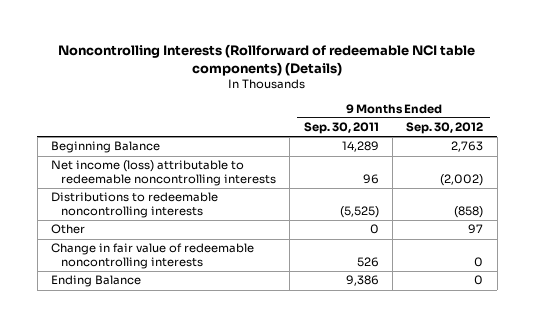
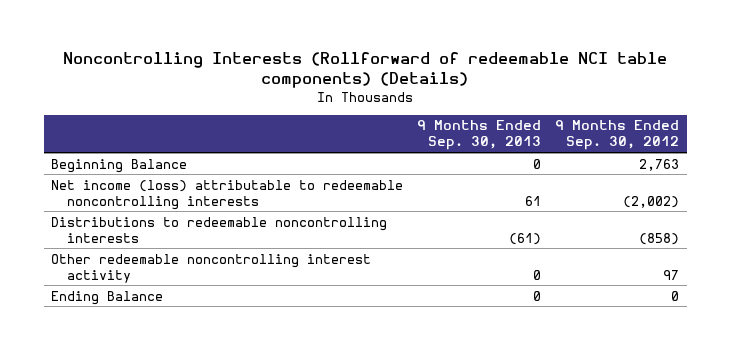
- | 9 Months Ended Sep. 30, 2011 | 9 Months Ended Sep. 30, 2012
+ | 9 Months Ended Sep. 30, 2013 | 9 Months Ended Sep. 30, 2012
- Other | 0 | 97
- Change in fair value of redeemable noncontrolling interests | 526 | 0
+ Other redeemable noncontrolling interest activity | 0 | 97

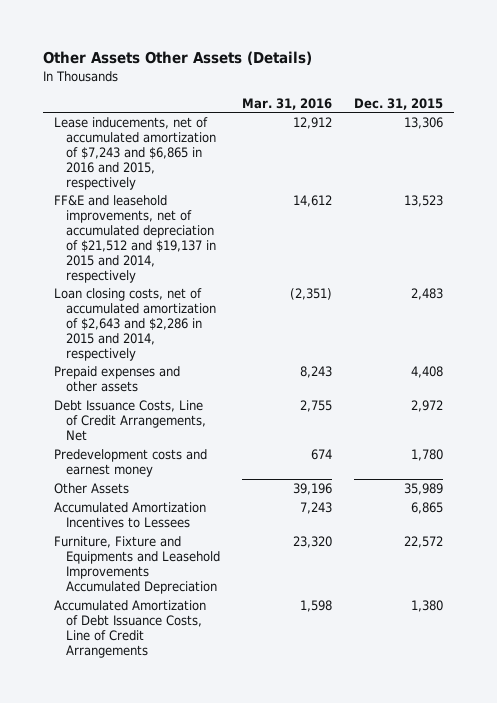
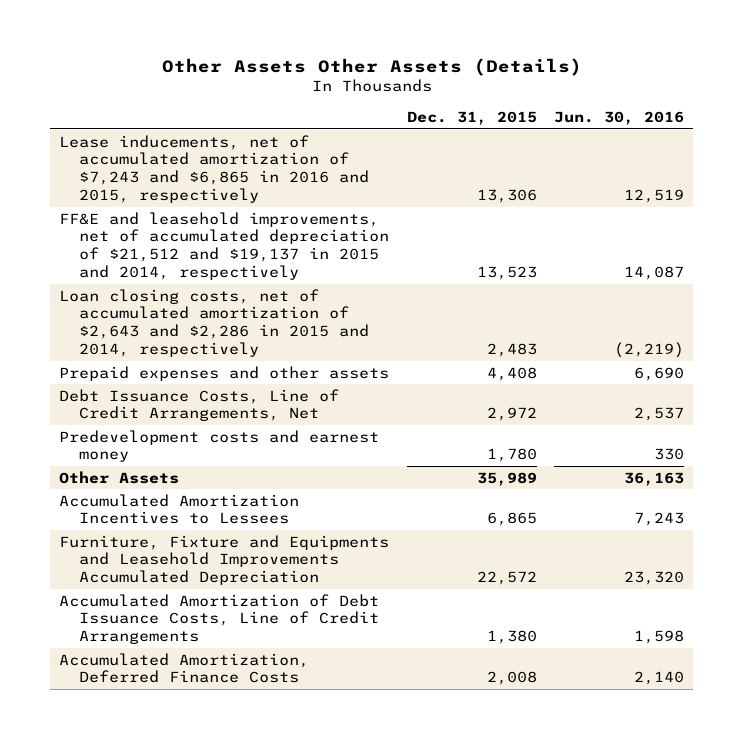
- | Mar. 31, 2016 | Dec. 31, 2015
+ | Dec. 31, 2015 | Jun. 30, 2016
+ Accumulated Amortization, Deferred Finance Costs | 2,008 | 2,140

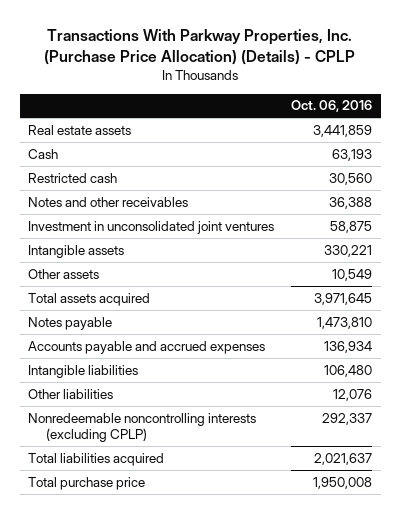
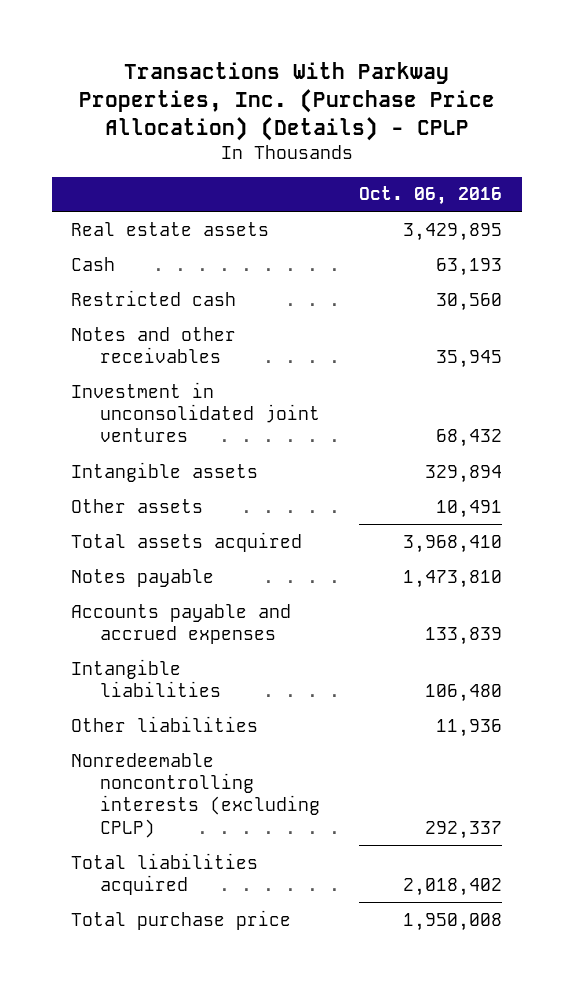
- Real estate assets | 3,441,859
+ Real estate assets | 3,429,895
- Notes and other receivables | 36,388
- Investment in unconsolidated joint ventures | 58,875
- Intangible assets | 330,221
- Other assets | 10,549
- Total assets acquired | 3,971,645
+ Notes and other receivables | 35,945
+ Investment in unconsolidated joint ventures | 68,432
+ Intangible assets | 329,894
+ Other assets | 10,491
+ Total assets acquired | 3,968,410
- Accounts payable and accrued expenses | 136,934
+ Accounts payable and accrued expenses | 133,839
- Other liabilities | 12,076
+ Other liabilities | 11,936
- Total liabilities acquired | 2,021,637
+ Total liabilities acquired | 2,018,402

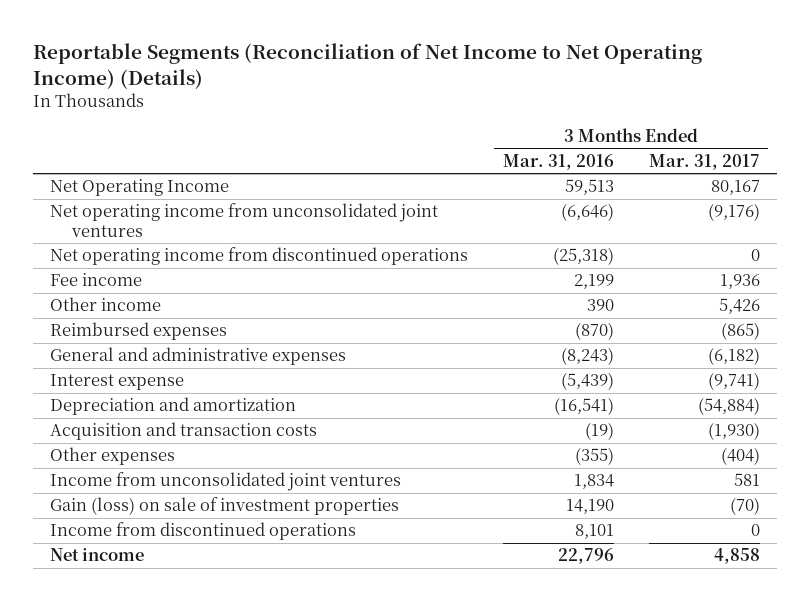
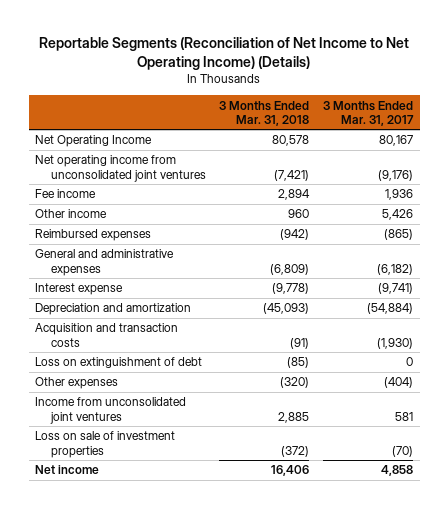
- | 3 Months Ended Mar. 31, 2016 | 3 Months Ended Mar. 31, 2017
+ | 3 Months Ended Mar. 31, 2018 | 3 Months Ended Mar. 31, 2017
- Net operating income from discontinued operations | (25,318) | 0
+ Loss on extinguishment of debt | (85) | 0
- Gain (loss) on sale of investment properties | 14,190 | (70)
- Income from discontinued operations | 8,101 | 0
+ Loss on sale of investment properties | (372) | (70)

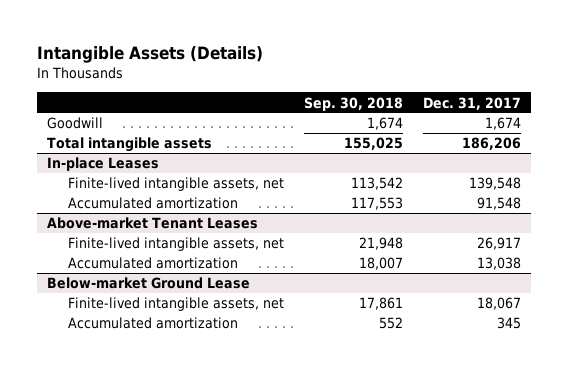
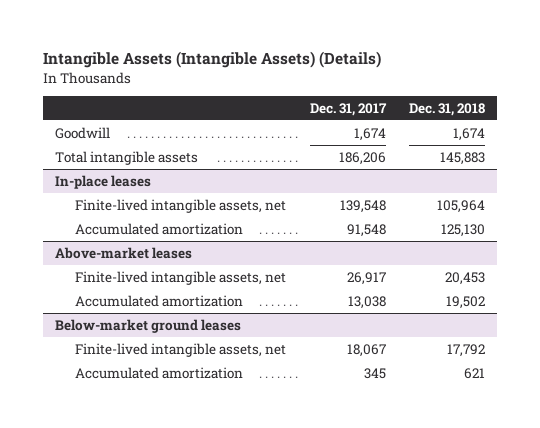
- Intangible Assets (Details)
+ Intangible Assets (Intangible Assets) (Details)
- | Sep. 30, 2018 | Dec. 31, 2017
+ | Dec. 31, 2017 | Dec. 31, 2018
- In-place Leases
+ In-place leases
- Above-market Tenant Leases
+ Above-market leases
- Below-market Ground Lease
+ Below-market ground leases

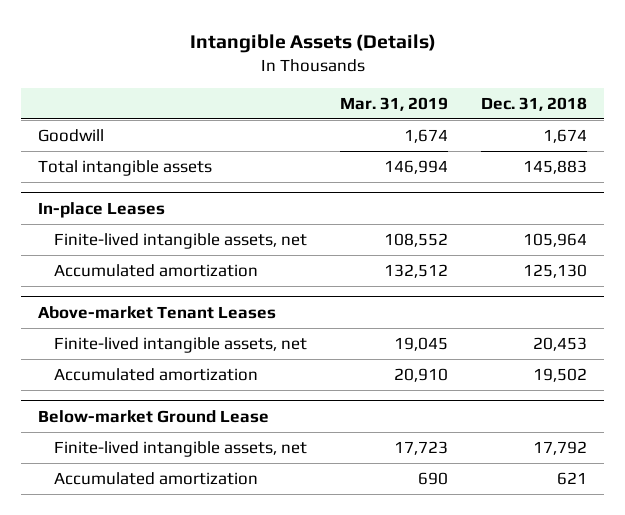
- Intangible Assets (Intangible Assets) (Details)
+ Intangible Assets (Details)
- | Dec. 31, 2017 | Dec. 31, 2018
+ | Mar. 31, 2019 | Dec. 31, 2018
- In-place leases
+ In-place Leases
- Above-market leases
+ Above-market Tenant Leases
- Below-market ground leases
+ Below-market Ground Lease

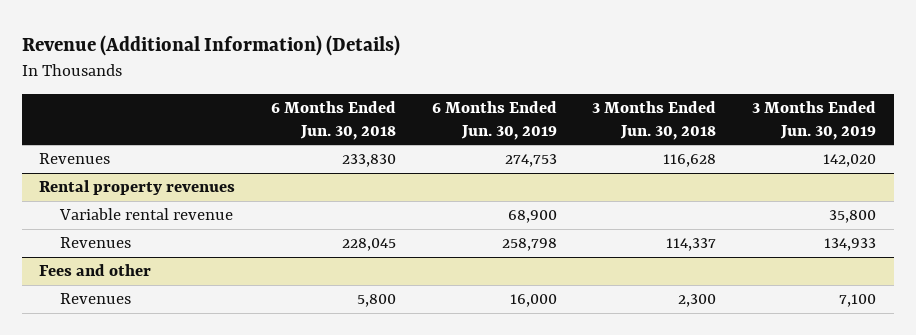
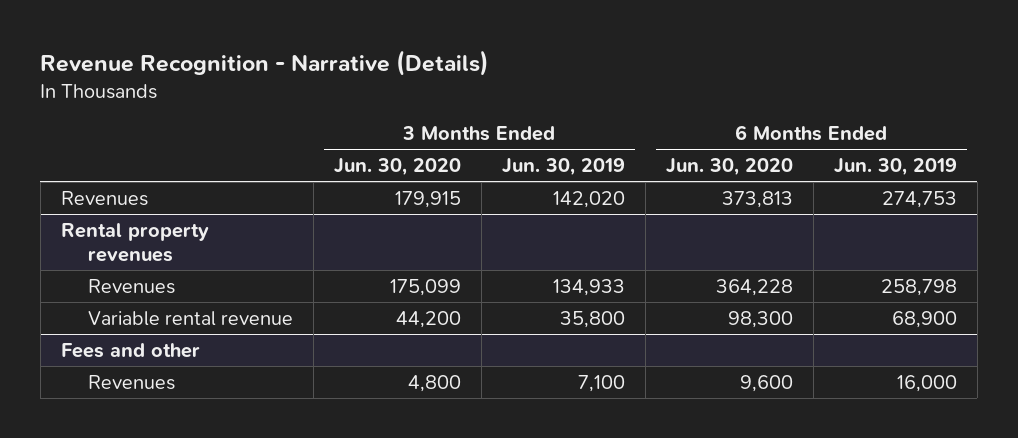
- Revenue (Additional Information) (Details)
+ Revenue Recognition - Narrative (Details)
- | 6 Months Ended Jun. 30, 2018 | 6 Months Ended Jun. 30, 2019 | 3 Months Ended Jun. 30, 2018 | 3 Months Ended Jun. 30, 2019
+ | 3 Months Ended Jun. 30, 2020 | 3 Months Ended Jun. 30, 2019 | 6 Months Ended Jun. 30, 2020 | 6 Months Ended Jun. 30, 2019
@ Rental property revenues
moved down: Variable rental revenue | 44,200 | 35,800 | 98,300 | 68,900

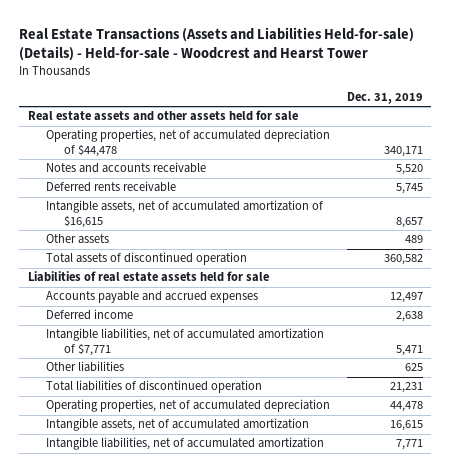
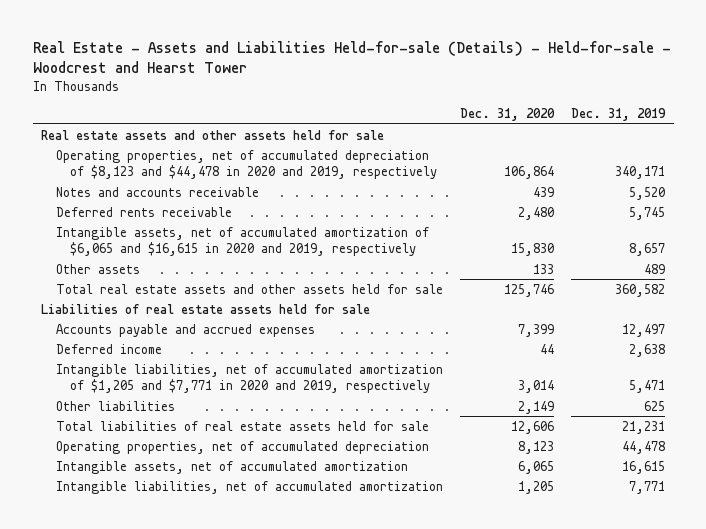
- Real Estate Transactions (Assets and Liabilities Held-for-sale) (Details) - Held-for-sale - Woodcrest and Hearst Tower
+ Real Estate - Assets and Liabilities Held-for-sale (Details) - Held-for-sale - Woodcrest and Hearst Tower
- | Dec. 31, 2019
+ | Dec. 31, 2020 | Dec. 31, 2019
- Operating properties, net of accumulated depreciation of $44,478 | 340,171
+ Operating properties, net of accumulated depreciation of $8,123 and $44,478 in 2020 and 2019, respectively | 106,864 | 340,171
- Intangible assets, net of accumulated amortization of $16,615 | 8,657
+ Intangible assets, net of accumulated amortization of $6,065 and $16,615 in 2020 and 2019, respectively | 15,830 | 8,657
- Total assets of discontinued operation | 360,582
+ Total real estate assets and other assets held for sale | 125,746 | 360,582
- Intangible liabilities, net of accumulated amortization of $7,771 | 5,471
+ Intangible liabilities, net of accumulated amortization of $1,205 and $7,771 in 2020 and 2019, respectively | 3,014 | 5,471
- Total liabilities of discontinued operation | 21,231
+ Total liabilities of real estate assets held for sale | 12,606 | 21,231

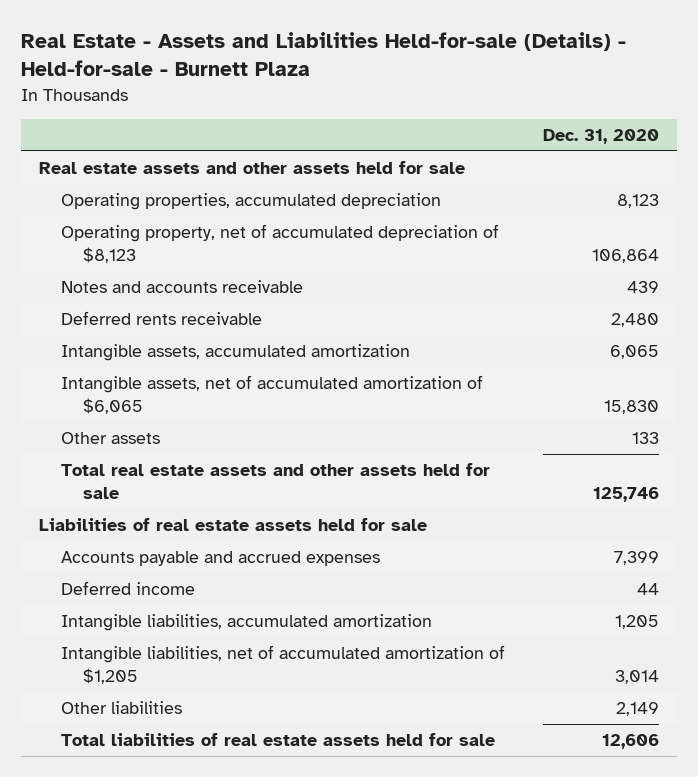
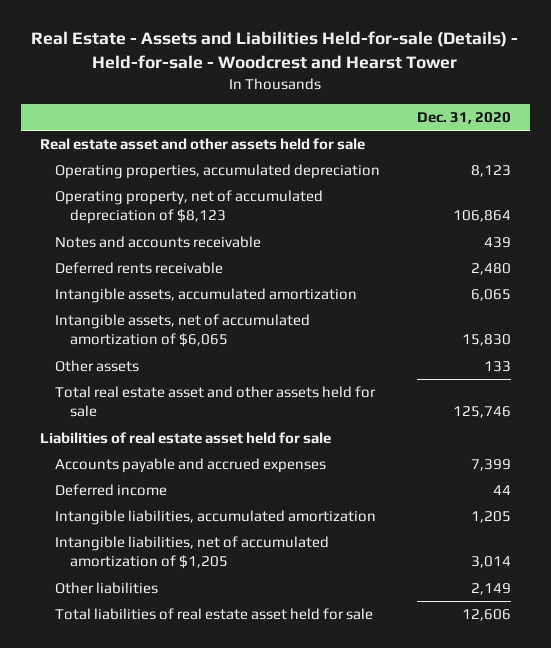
- Real Estate - Assets and Liabilities Held-for-sale (Details) - Held-for-sale - Burnett Plaza
+ Real Estate - Assets and Liabilities Held-for-sale (Details) - Held-for-sale - Woodcrest and Hearst Tower
- Real estate assets and other assets held for sale
+ Real estate asset and other assets held for sale
- Total real estate assets and other assets held for sale | 125,746
- Liabilities of real estate assets held for sale
+ Total real estate asset and other assets held for sale | 125,746
+ Liabilities of real estate asset held for sale
- Total liabilities of real estate assets held for sale | 12,606
+ Total liabilities of real estate asset held for sale | 12,606

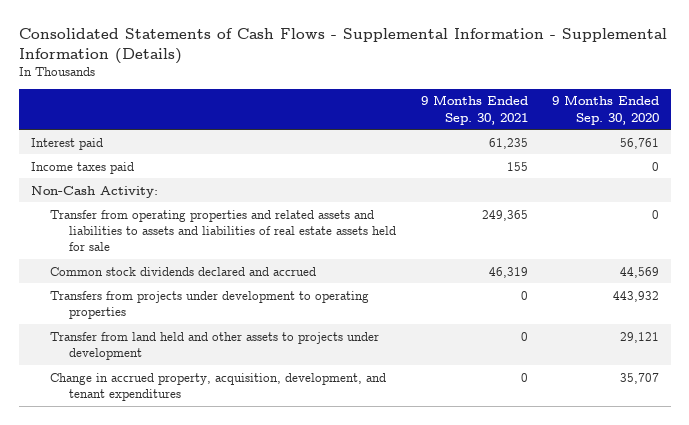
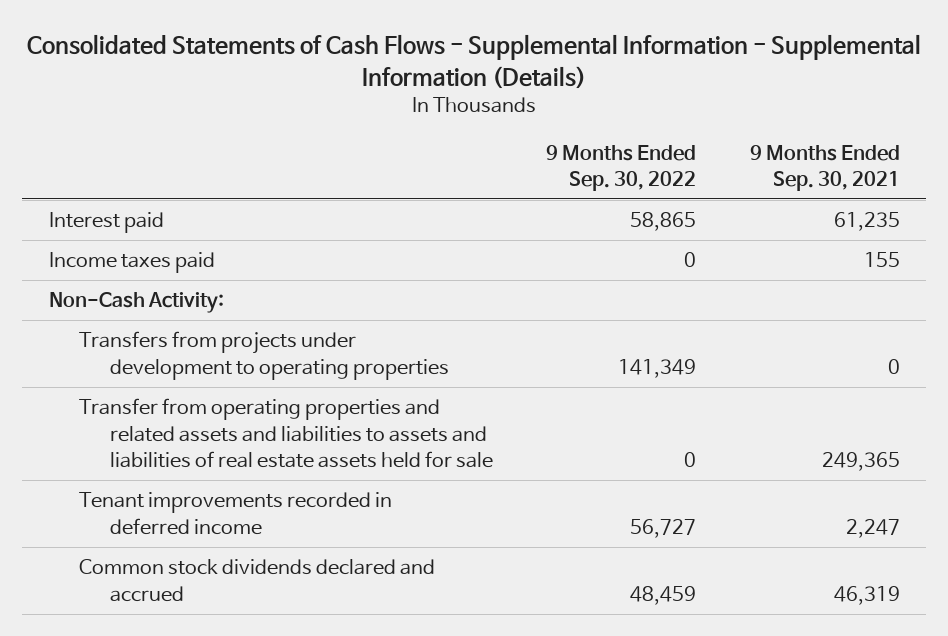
- | 9 Months Ended Sep. 30, 2021 | 9 Months Ended Sep. 30, 2020
+ | 9 Months Ended Sep. 30, 2022 | 9 Months Ended Sep. 30, 2021
moved up: Transfers from projects under development to operating properties | 141,349 | 0
+ Tenant improvements recorded in deferred income | 56,727 | 2,247
- Transfer from land held and other assets to projects under development | 0 | 29,121
- Change in accrued property, acquisition, development, and tenant expenditures | 0 | 35,707

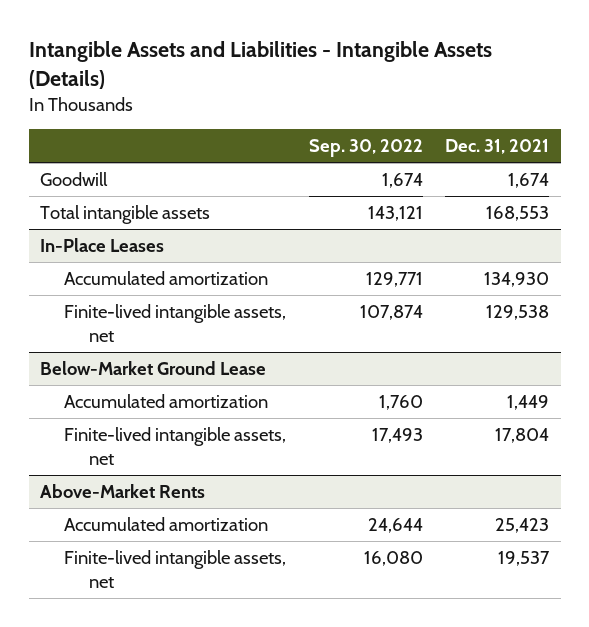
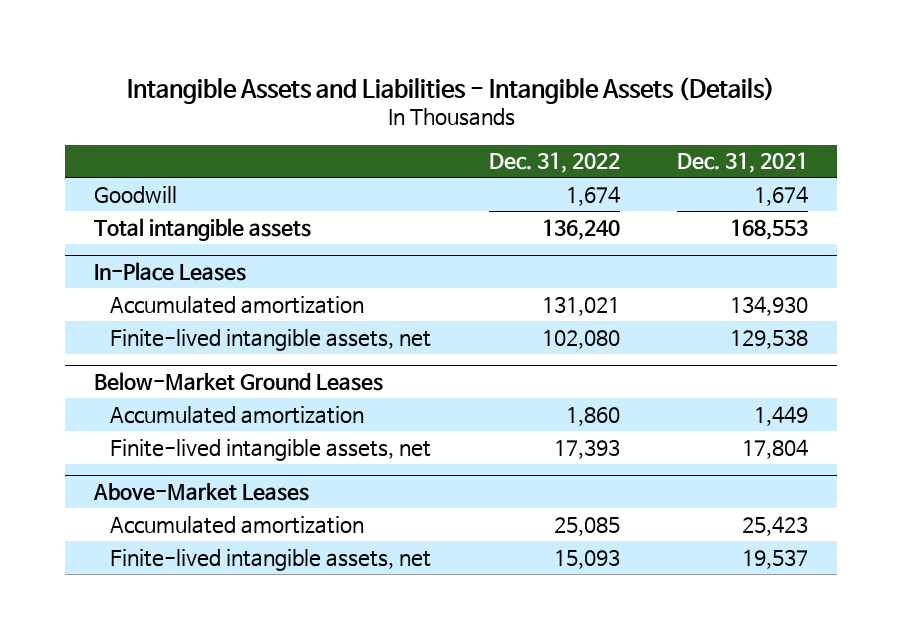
- | Sep. 30, 2022 | Dec. 31, 2021
+ | Dec. 31, 2022 | Dec. 31, 2021
- Below-Market Ground Lease
+ Below-Market Ground Leases
- Above-Market Rents
+ Above-Market Leases

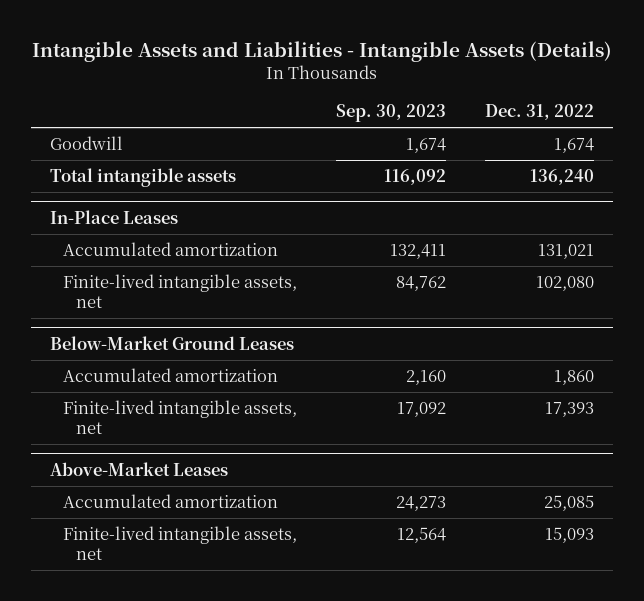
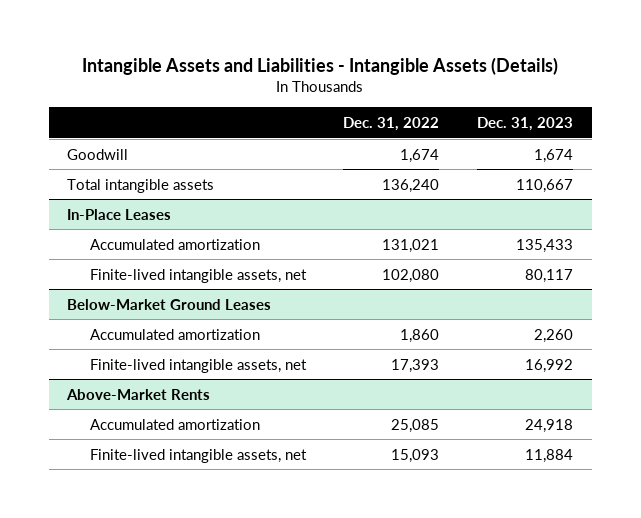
- | Sep. 30, 2023 | Dec. 31, 2022
+ | Dec. 31, 2022 | Dec. 31, 2023
- Above-Market Leases
+ Above-Market Rents

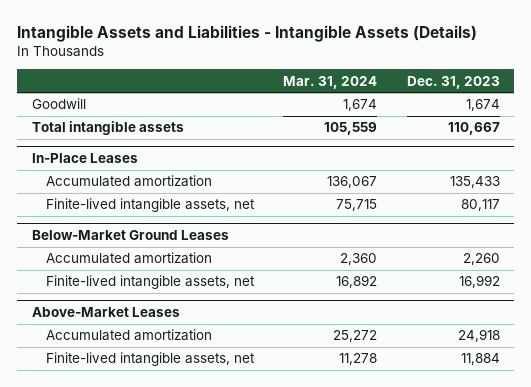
- | Dec. 31, 2022 | Dec. 31, 2023
+ | Mar. 31, 2024 | Dec. 31, 2023
- Above-Market Rents
+ Above-Market Leases

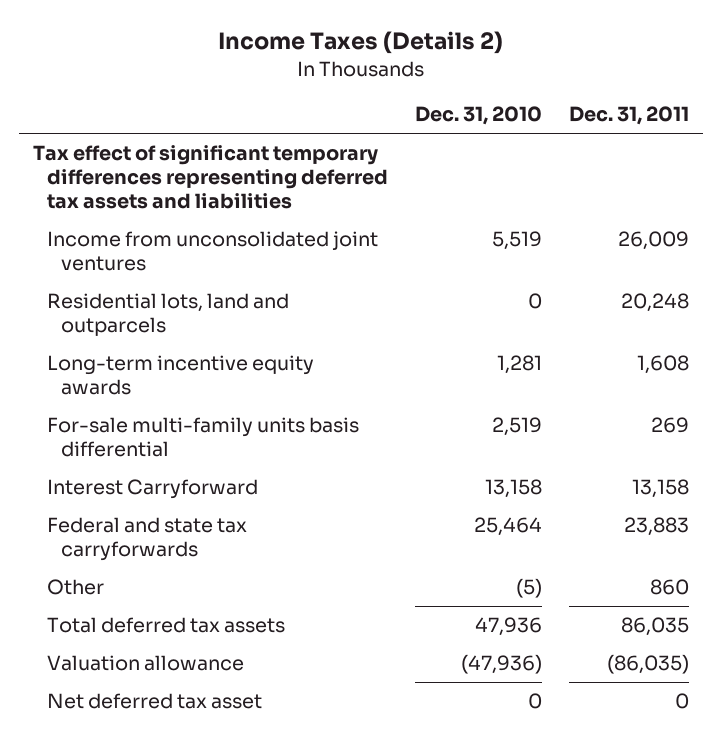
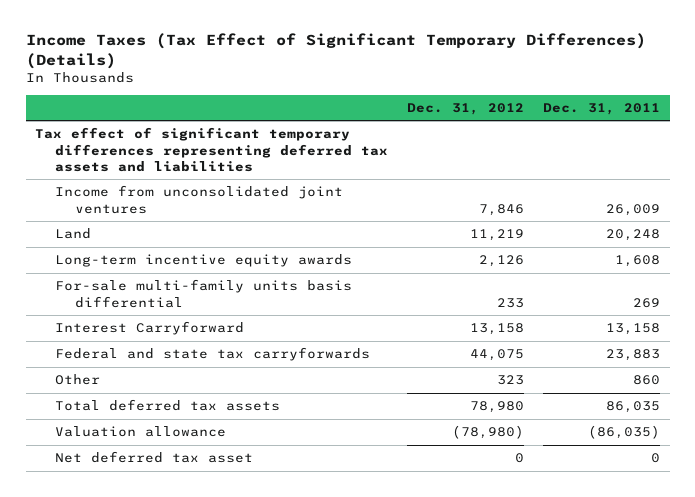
- Income Taxes (Details 2)
+ Income Taxes (Tax Effect of Significant Temporary Differences) (Details)
- | Dec. 31, 2010 | Dec. 31, 2011
+ | Dec. 31, 2012 | Dec. 31, 2011
- Residential lots, land and outparcels | 0 | 20,248
+ Land | 11,219 | 20,248

